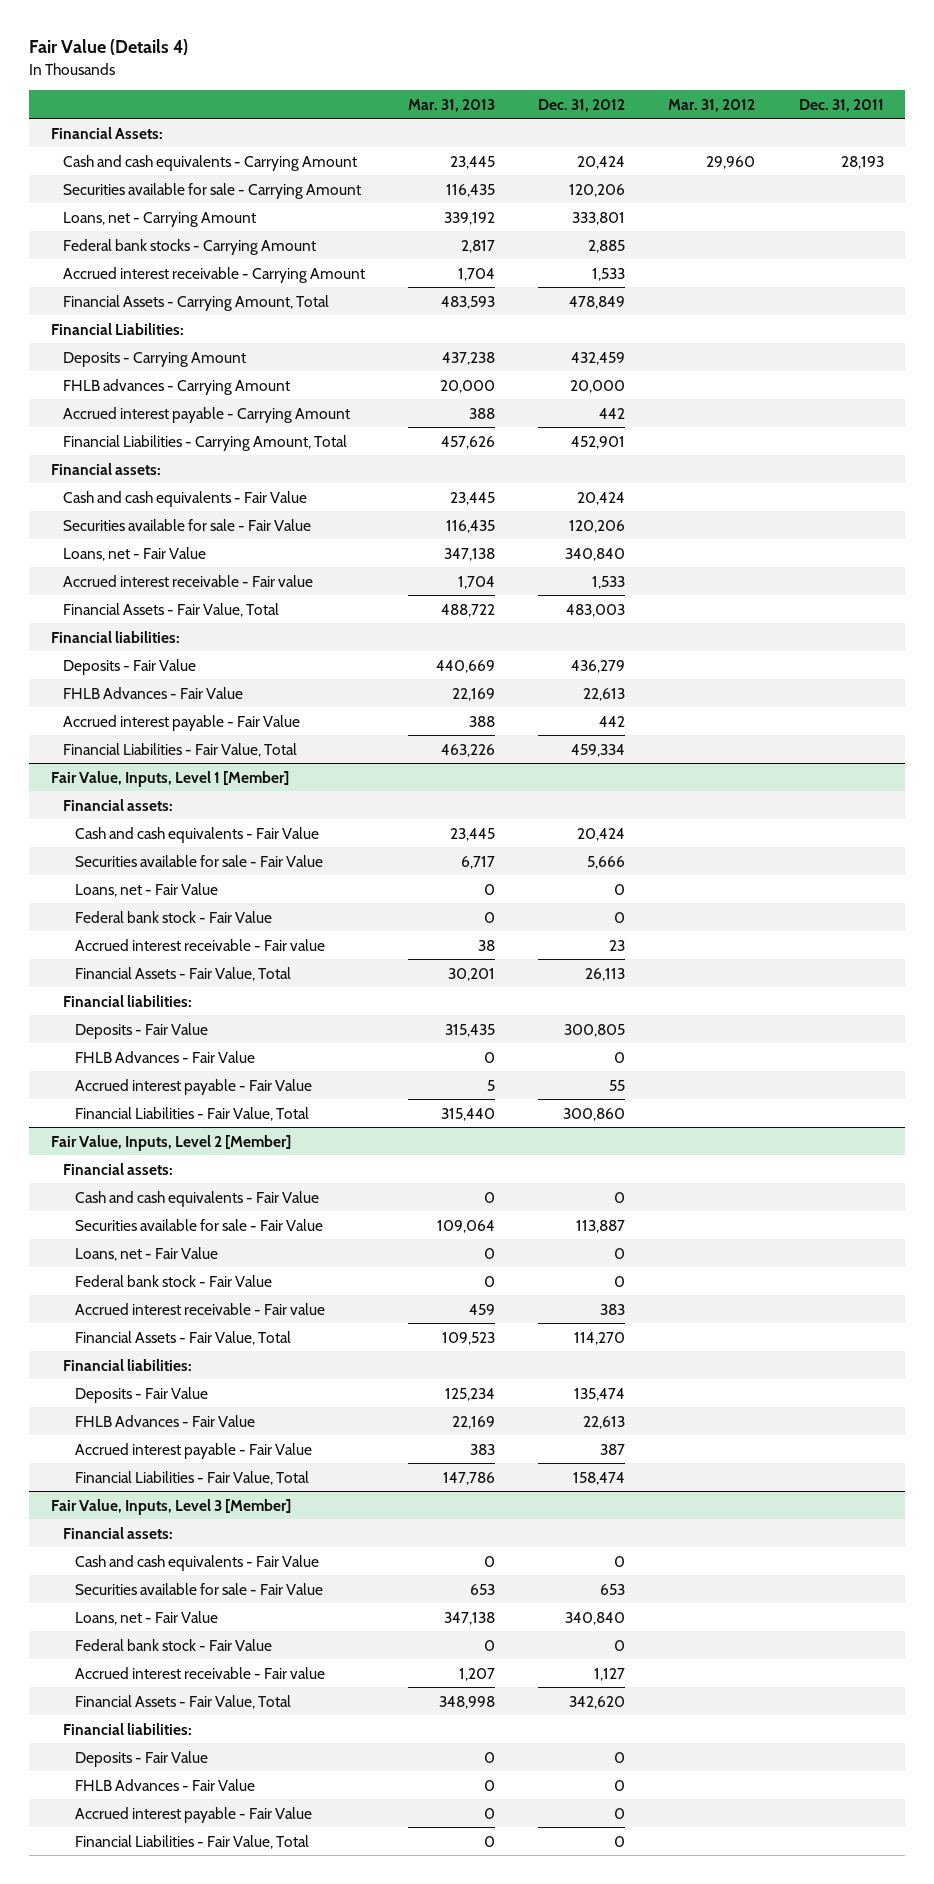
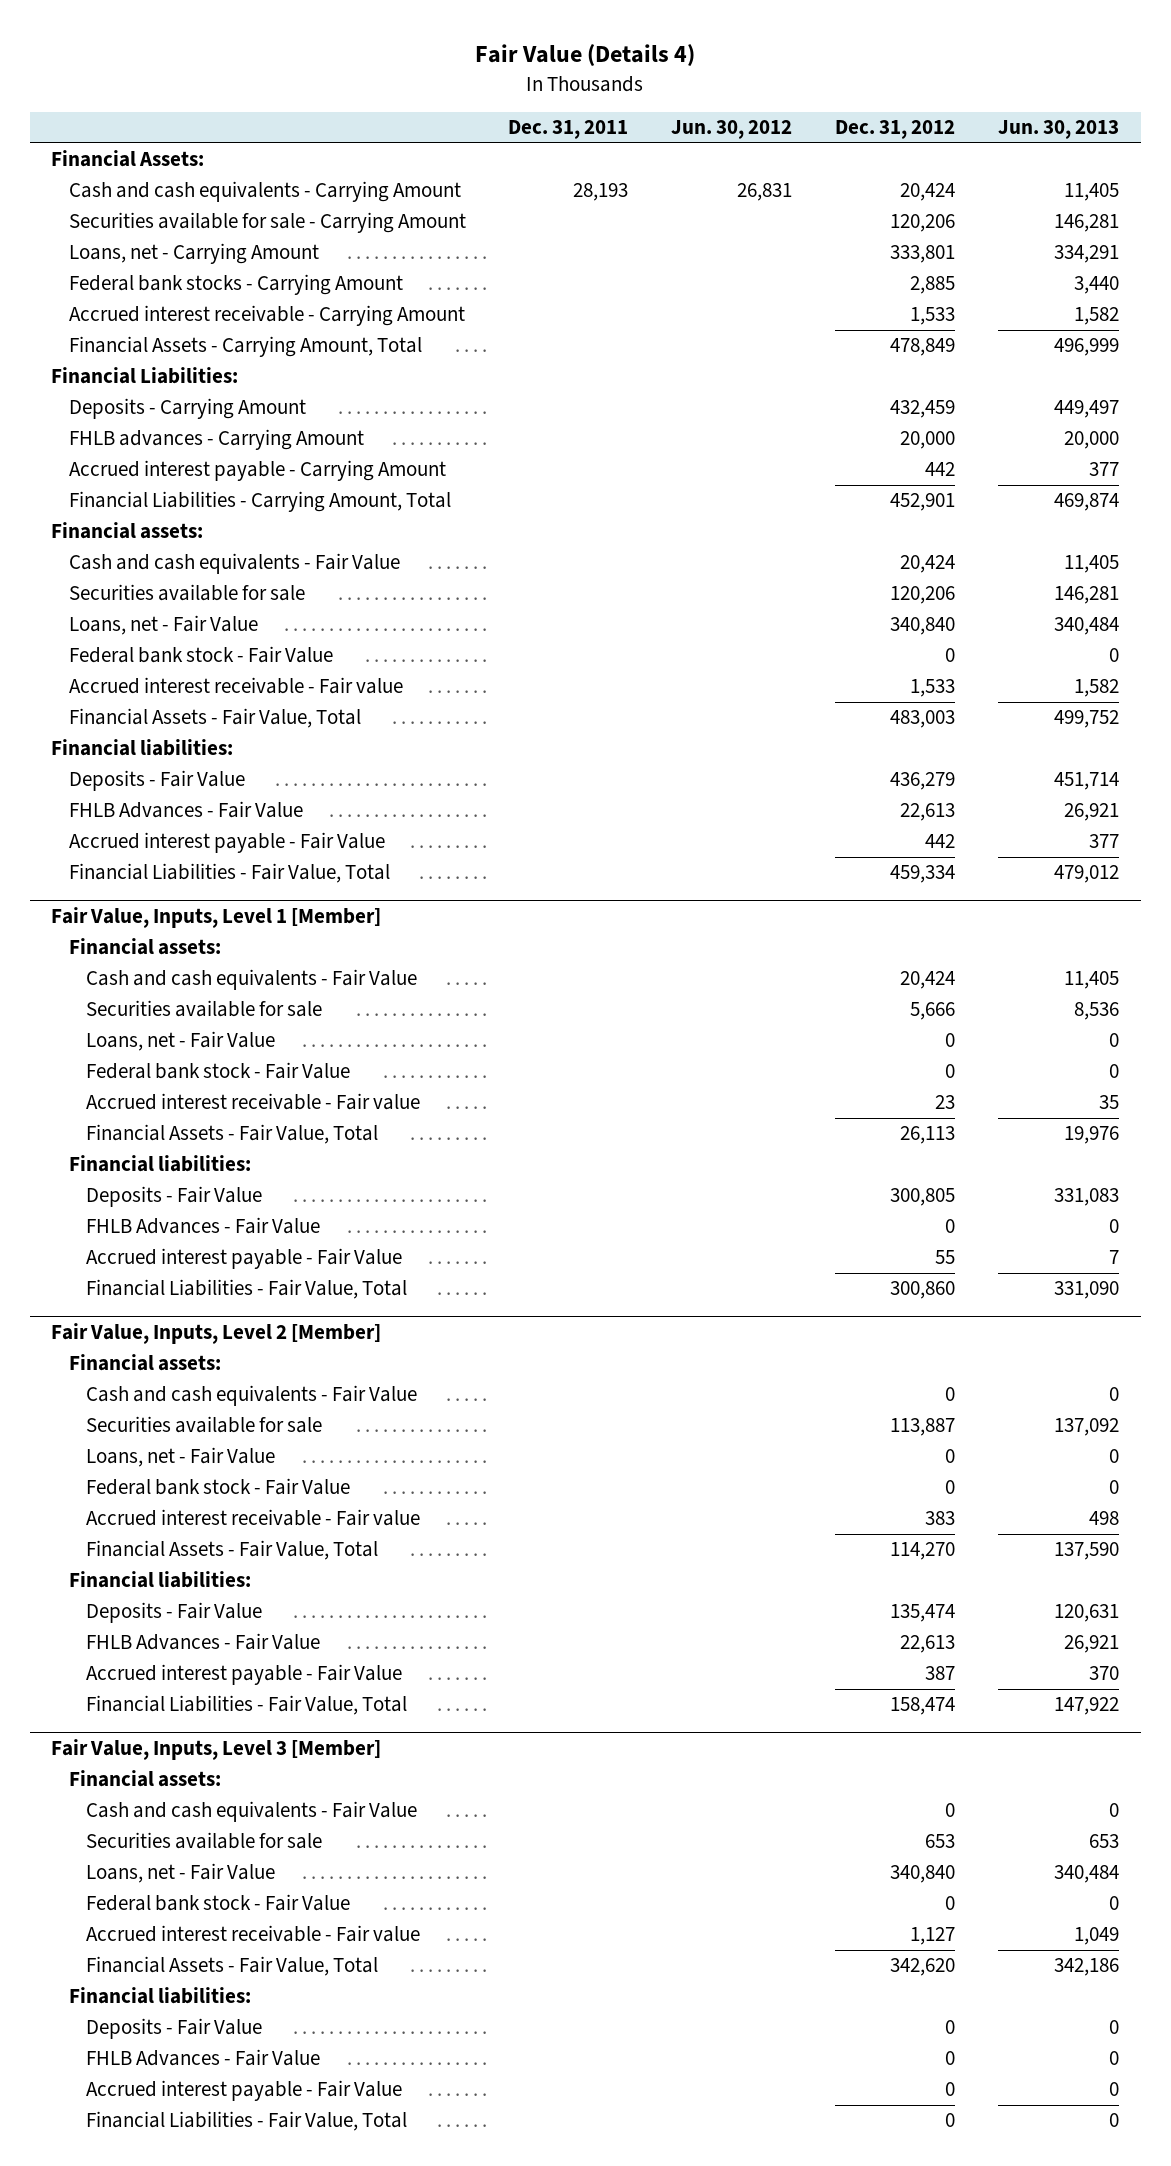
- | Mar. 31, 2013 | Dec. 31, 2012 | Mar. 31, 2012 | Dec. 31, 2011
+ | Dec. 31, 2011 | Jun. 30, 2012 | Dec. 31, 2012 | Jun. 30, 2013
- Securities available for sale - Fair Value | 116,435 | 120,206 | |
+ Securities available for sale | | | 120,206 | 146,281
+ Federal bank stock - Fair Value | | | 0 | 0
@ Fair Value, Inputs, Level 1 [Member]
- Securities available for sale - Fair Value | 6,717 | 5,666 | |
+ Securities available for sale | | | 5,666 | 8,536
@ Fair Value, Inputs, Level 2 [Member]
- Securities available for sale - Fair Value | 109,064 | 113,887 | |
+ Securities available for sale | | | 113,887 | 137,092
@ Fair Value, Inputs, Level 3 [Member]
- Securities available for sale - Fair Value | 653 | 653 | |
+ Securities available for sale | | | 653 | 653

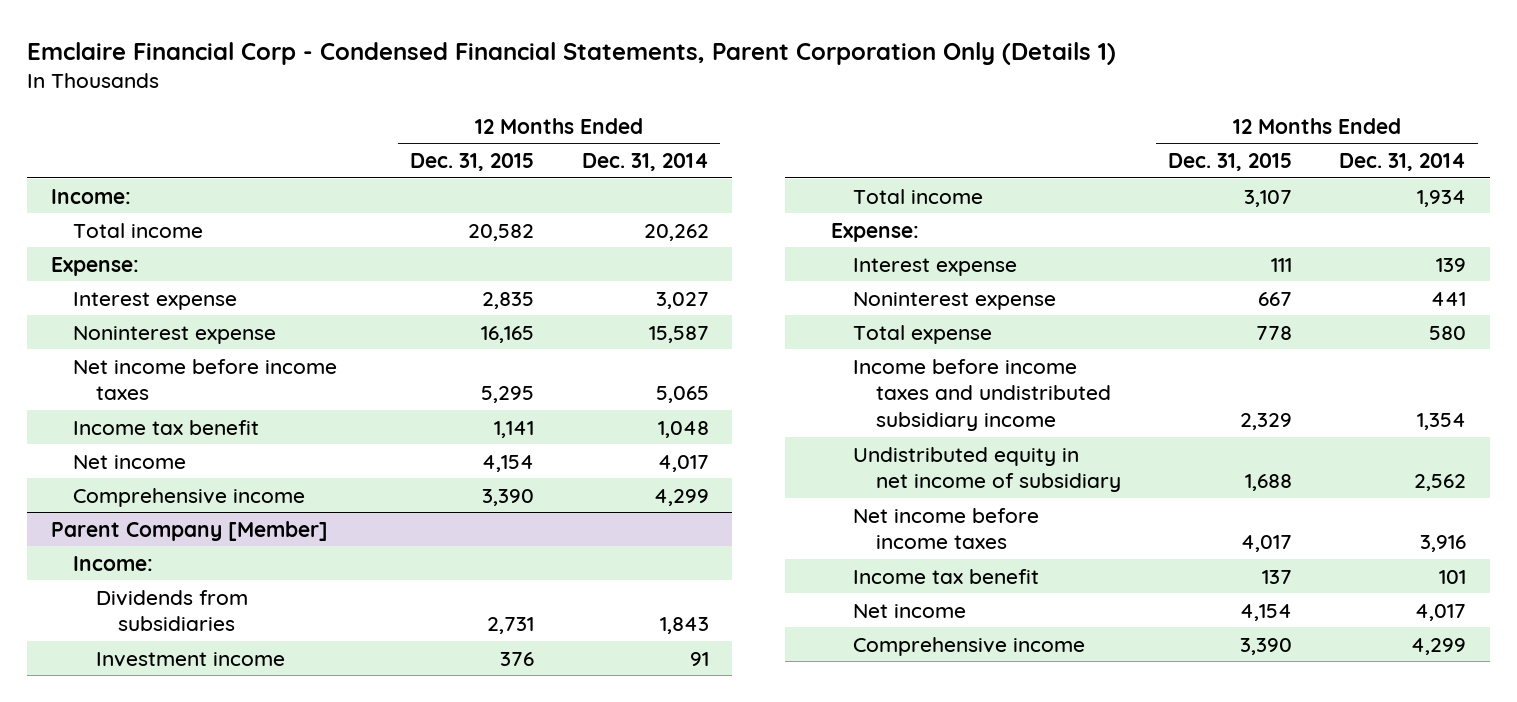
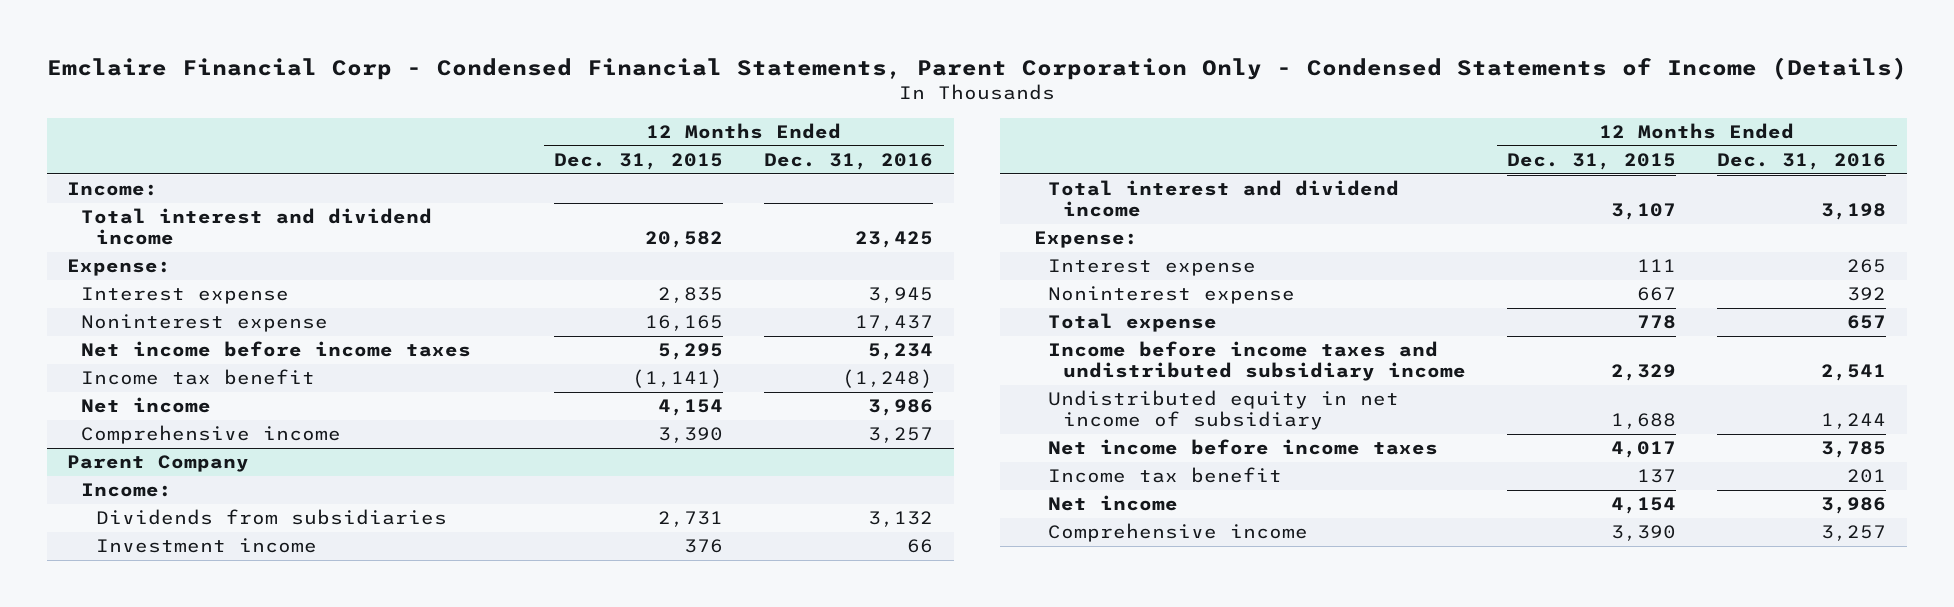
- Emclaire Financial Corp - Condensed Financial Statements, Parent Corporation Only (Details 1)
+ Emclaire Financial Corp - Condensed Financial Statements, Parent Corporation Only - Condensed Statements of Income (Details)
- | 12 Months Ended Dec. 31, 2015 | 12 Months Ended Dec. 31, 2014
+ | 12 Months Ended Dec. 31, 2015 | 12 Months Ended Dec. 31, 2016
- Total income | 20,582 | 20,262
+ Total interest and dividend income | 20,582 | 23,425
- Income tax benefit | 1,141 | 1,048
+ Income tax benefit | (1,141) | (1,248)
- Parent Company [Member]
+ Parent Company
- Total income | 3,107 | 1,934
+ Total interest and dividend income | 3,107 | 3,198

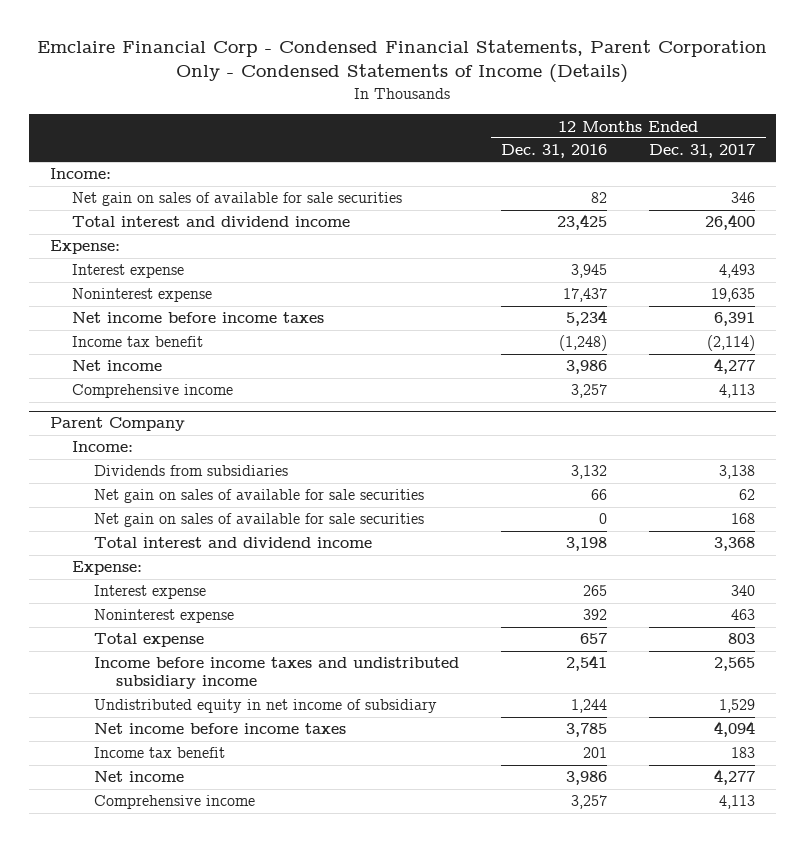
- | 12 Months Ended Dec. 31, 2015 | 12 Months Ended Dec. 31, 2016
+ | 12 Months Ended Dec. 31, 2016 | 12 Months Ended Dec. 31, 2017
+ Net gain on sales of available for sale securities | 82 | 346
@ Parent Company
- Investment income | 376 | 66
+ Net gain on sales of available for sale securities | 66 | 62
+ Net gain on sales of available for sale securities | 0 | 168

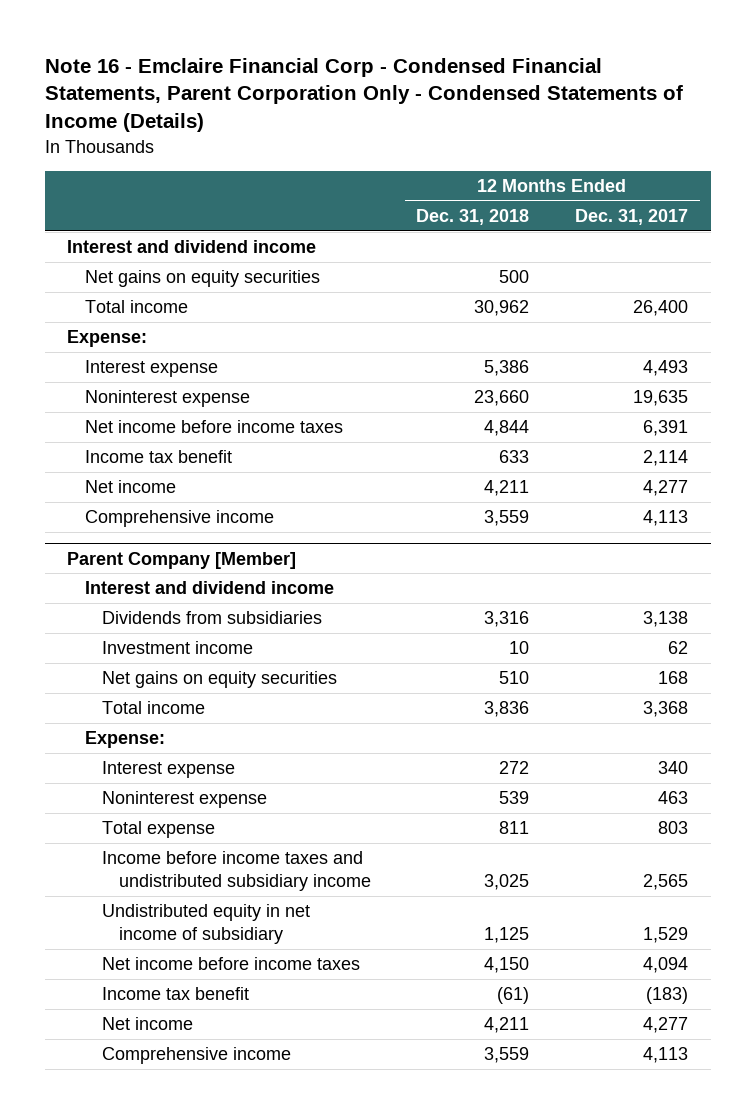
- Emclaire Financial Corp - Condensed Financial Statements, Parent Corporation Only - Condensed Statements of Income (Details)
+ Note 16 - Emclaire Financial Corp - Condensed Financial Statements, Parent Corporation Only - Condensed Statements of Income (Details)
- | 12 Months Ended Dec. 31, 2016 | 12 Months Ended Dec. 31, 2017
+ | 12 Months Ended Dec. 31, 2018 | 12 Months Ended Dec. 31, 2017
- Income:
- Net gain on sales of available for sale securities | 82 | 346
- Total interest and dividend income | 23,425 | 26,400
+ Interest and dividend income
+ Net gains on equity securities | 500 |
+ Total income | 30,962 | 26,400
- Income tax benefit | (1,248) | (2,114)
+ Income tax benefit | 633 | 2,114
- Parent Company
- Income:
+ Parent Company [Member]
+ Interest and dividend income
- Net gain on sales of available for sale securities | 66 | 62
- Net gain on sales of available for sale securities | 0 | 168
- Total interest and dividend income | 3,198 | 3,368
+ Investment income | 10 | 62
+ Net gains on equity securities | 510 | 168
+ Total income | 3,836 | 3,368
- Income tax benefit | 201 | 183
+ Income tax benefit | (61) | (183)

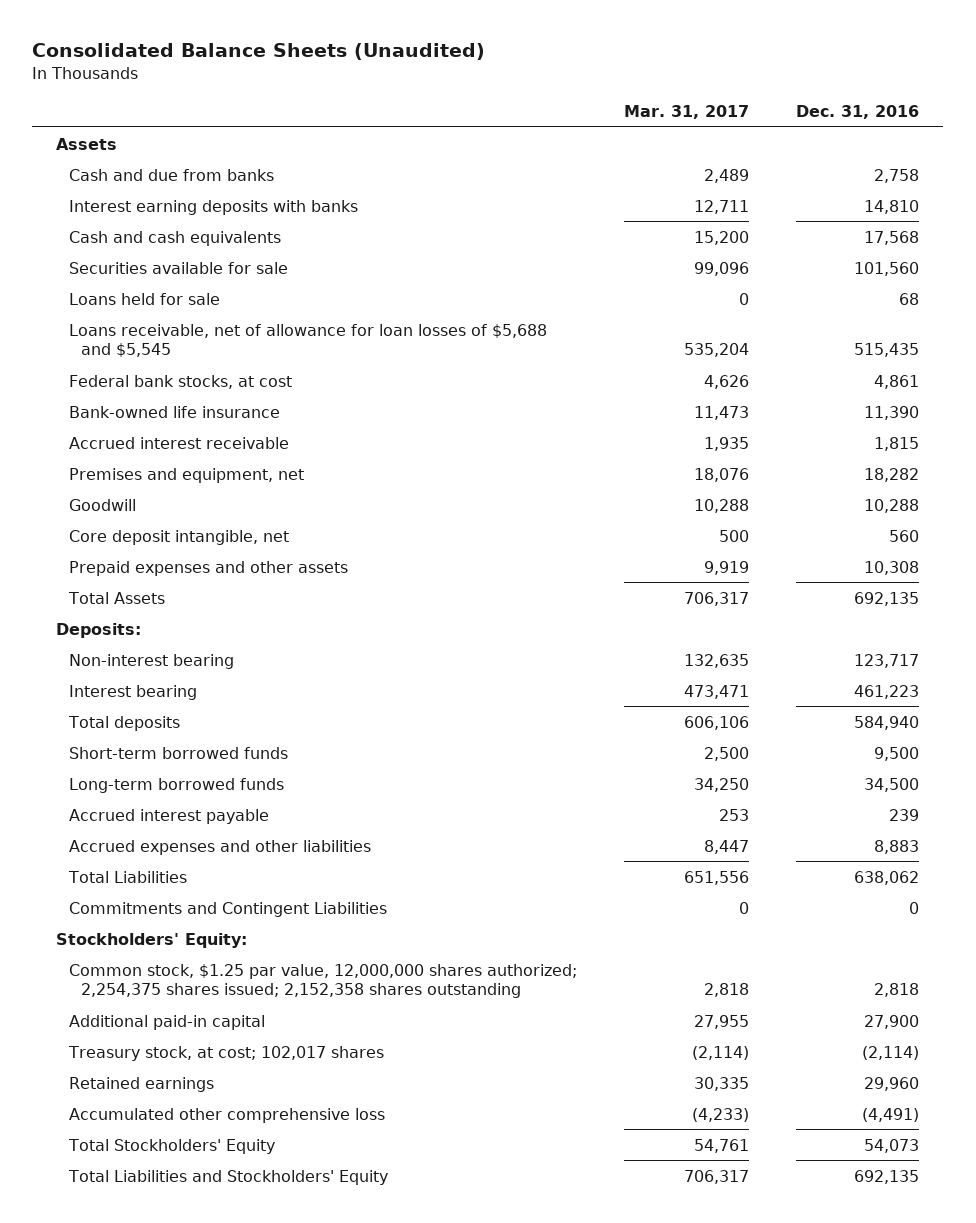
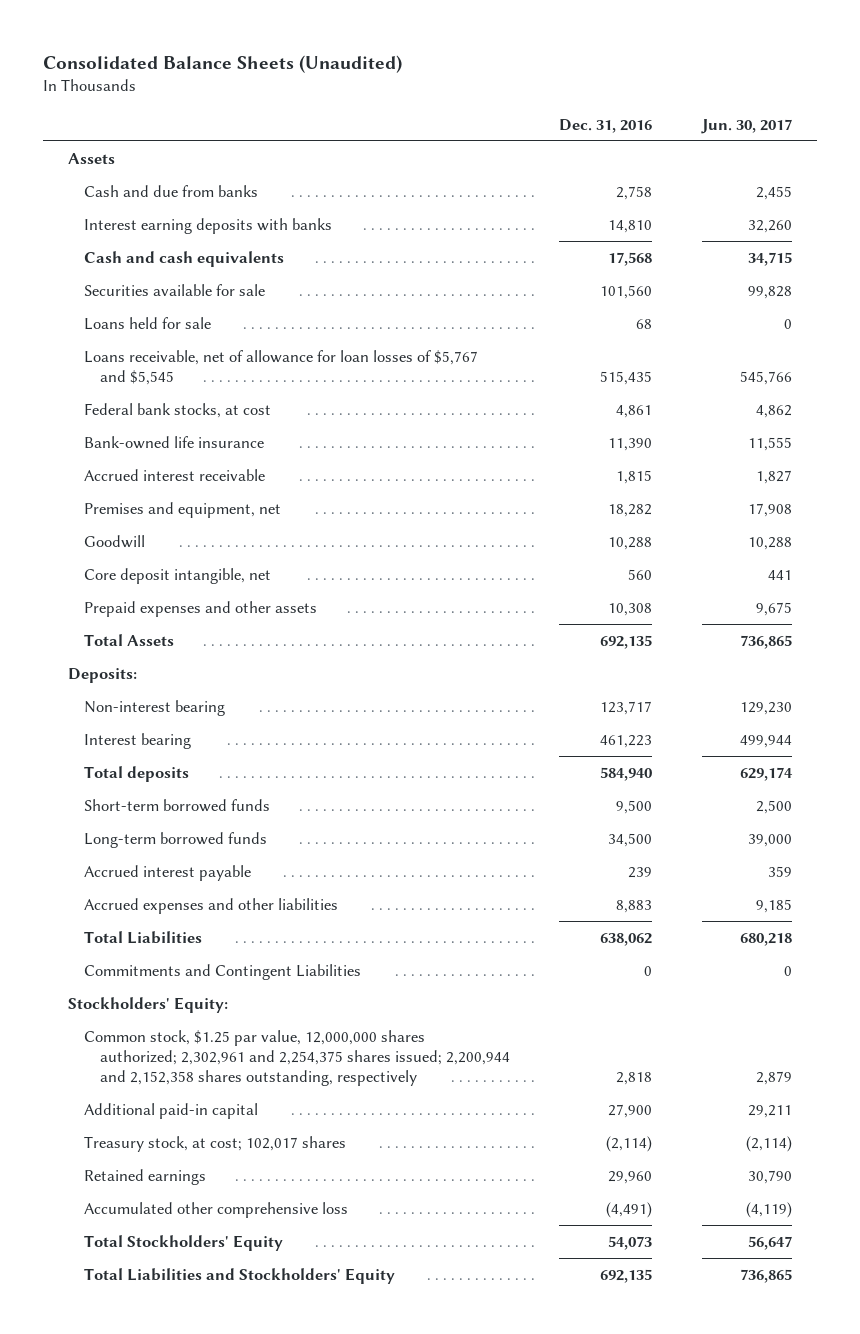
- | Mar. 31, 2017 | Dec. 31, 2016
+ | Dec. 31, 2016 | Jun. 30, 2017
- Loans receivable, net of allowance for loan losses of $5,688 and $5,545 | 535,204 | 515,435
+ Loans receivable, net of allowance for loan losses of $5,767 and $5,545 | 515,435 | 545,766
- Common stock, $1.25 par value, 12,000,000 shares authorized; 2,254,375 shares issued; 2,152,358 shares outstanding | 2,818 | 2,818
+ Common stock, $1.25 par value, 12,000,000 shares authorized; 2,302,961 and 2,254,375 shares issued; 2,200,944 and 2,152,358 shares outstanding, respectively | 2,818 | 2,879

